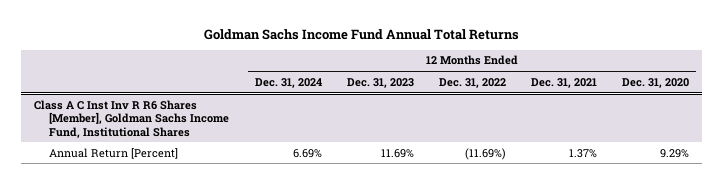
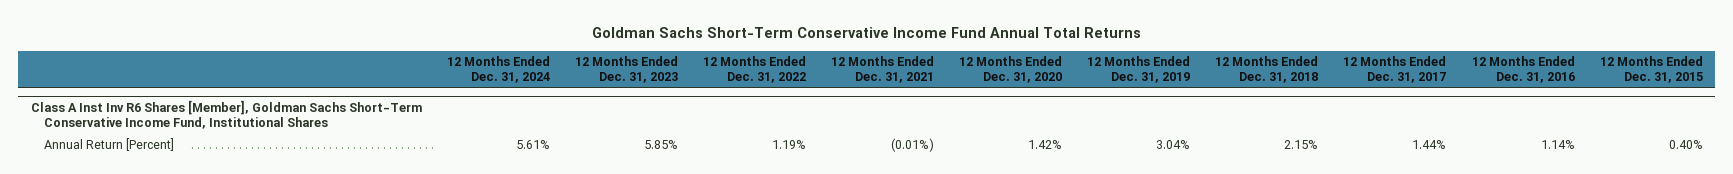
- Goldman Sachs Income Fund Annual Total Returns
+ Goldman Sachs Short-Term Conservative Income Fund Annual Total Returns
- | 12 Months Ended Dec. 31, 2024 | 12 Months Ended Dec. 31, 2023 | 12 Months Ended Dec. 31, 2022 | 12 Months Ended Dec. 31, 2021 | 12 Months Ended Dec. 31, 2020
+ | 12 Months Ended Dec. 31, 2024 | 12 Months Ended Dec. 31, 2023 | 12 Months Ended Dec. 31, 2022 | 12 Months Ended Dec. 31, 2021 | 12 Months Ended Dec. 31, 2020 | 12 Months Ended Dec. 31, 2019 | 12 Months Ended Dec. 31, 2018 | 12 Months Ended Dec. 31, 2017 | 12 Months Ended Dec. 31, 2016 | 12 Months Ended Dec. 31, 2015
- Class A C Inst Inv R R6 Shares [Member], Goldman Sachs Income Fund, Institutional Shares
- Annual Return [Percent] | 6.69% | 11.69% | (11.69%) | 1.37% | 9.29%
+ Class A Inst Inv R6 Shares [Member], Goldman Sachs Short-Term Conservative Income Fund, Institutional Shares
+ Annual Return [Percent] | 5.61% | 5.85% | 1.19% | (0.01%) | 1.42% | 3.04% | 2.15% | 1.44% | 1.14% | 0.40%

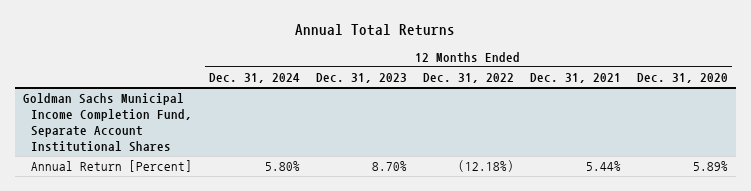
- Goldman Sachs Short-Term Conservative Income Fund Annual Total Returns
+ Annual Total Returns
- | 12 Months Ended Dec. 31, 2024 | 12 Months Ended Dec. 31, 2023 | 12 Months Ended Dec. 31, 2022 | 12 Months Ended Dec. 31, 2021 | 12 Months Ended Dec. 31, 2020 | 12 Months Ended Dec. 31, 2019 | 12 Months Ended Dec. 31, 2018 | 12 Months Ended Dec. 31, 2017 | 12 Months Ended Dec. 31, 2016 | 12 Months Ended Dec. 31, 2015
+ | 12 Months Ended Dec. 31, 2024 | 12 Months Ended Dec. 31, 2023 | 12 Months Ended Dec. 31, 2022 | 12 Months Ended Dec. 31, 2021 | 12 Months Ended Dec. 31, 2020
- Class A Inst Inv R6 Shares [Member], Goldman Sachs Short-Term Conservative Income Fund, Institutional Shares
- Annual Return [Percent] | 5.61% | 5.85% | 1.19% | (0.01%) | 1.42% | 3.04% | 2.15% | 1.44% | 1.14% | 0.40%
+ Goldman Sachs Municipal Income Completion Fund, Separate Account Institutional Shares
+ Annual Return [Percent] | 5.80% | 8.70% | (12.18%) | 5.44% | 5.89%

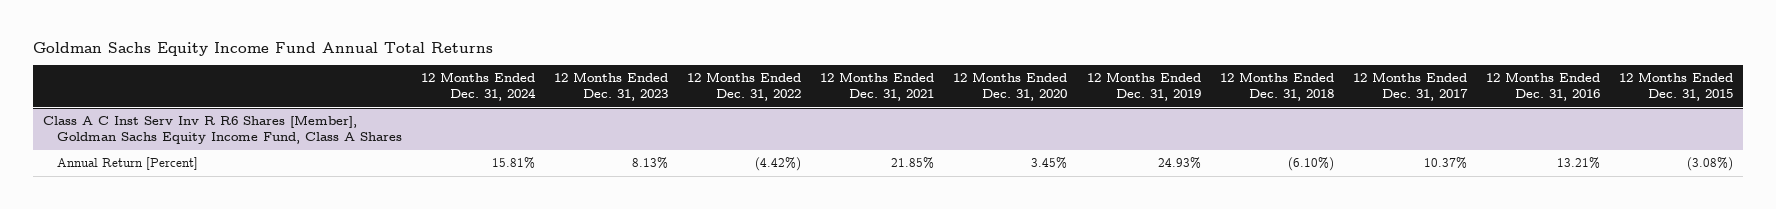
- Annual Total Returns
+ Goldman Sachs Equity Income Fund Annual Total Returns
- | 12 Months Ended Dec. 31, 2024 | 12 Months Ended Dec. 31, 2023 | 12 Months Ended Dec. 31, 2022 | 12 Months Ended Dec. 31, 2021 | 12 Months Ended Dec. 31, 2020
+ | 12 Months Ended Dec. 31, 2024 | 12 Months Ended Dec. 31, 2023 | 12 Months Ended Dec. 31, 2022 | 12 Months Ended Dec. 31, 2021 | 12 Months Ended Dec. 31, 2020 | 12 Months Ended Dec. 31, 2019 | 12 Months Ended Dec. 31, 2018 | 12 Months Ended Dec. 31, 2017 | 12 Months Ended Dec. 31, 2016 | 12 Months Ended Dec. 31, 2015
- Goldman Sachs Municipal Income Completion Fund, Separate Account Institutional Shares
- Annual Return [Percent] | 5.80% | 8.70% | (12.18%) | 5.44% | 5.89%
+ Class A C Inst Serv Inv R R6 Shares [Member], Goldman Sachs Equity Income Fund, Class A Shares
+ Annual Return [Percent] | 15.81% | 8.13% | (4.42%) | 21.85% | 3.45% | 24.93% | (6.10%) | 10.37% | 13.21% | (3.08%)

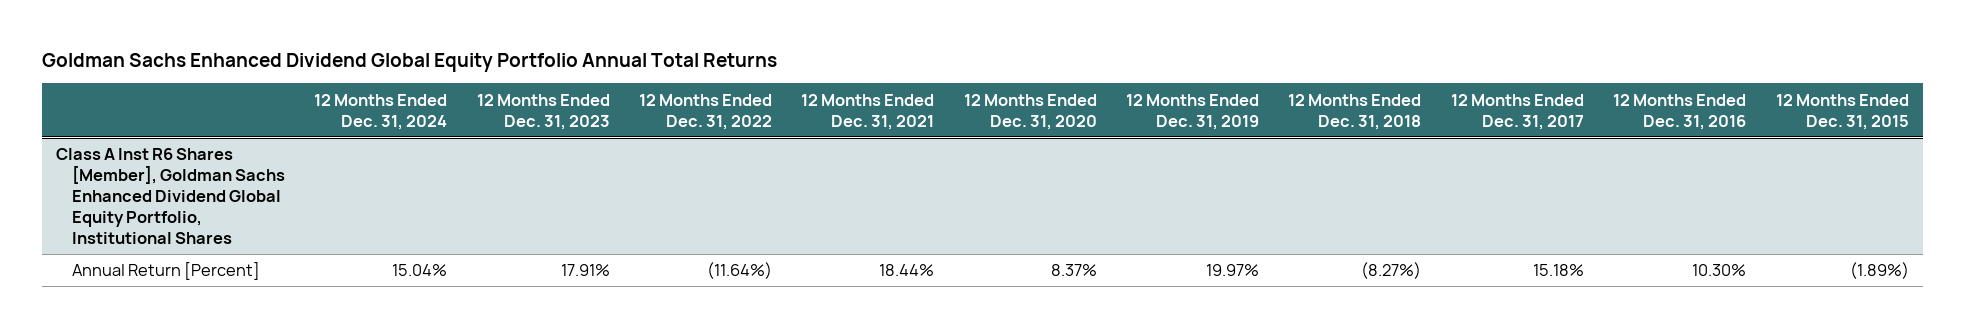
- Goldman Sachs Equity Income Fund Annual Total Returns
+ Goldman Sachs Enhanced Dividend Global Equity Portfolio Annual Total Returns
- Class A C Inst Serv Inv R R6 Shares [Member], Goldman Sachs Equity Income Fund, Class A Shares
- Annual Return [Percent] | 15.81% | 8.13% | (4.42%) | 21.85% | 3.45% | 24.93% | (6.10%) | 10.37% | 13.21% | (3.08%)
+ Class A Inst R6 Shares [Member], Goldman Sachs Enhanced Dividend Global Equity Portfolio, Institutional Shares
+ Annual Return [Percent] | 15.04% | 17.91% | (11.64%) | 18.44% | 8.37% | 19.97% | (8.27%) | 15.18% | 10.30% | (1.89%)

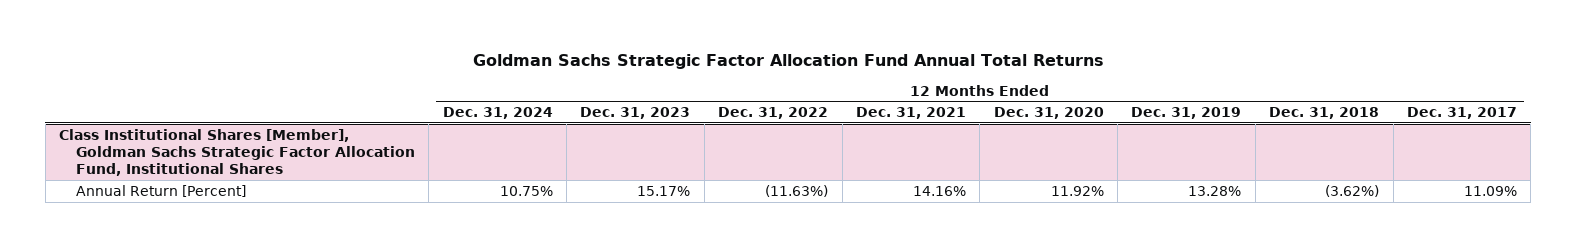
- Goldman Sachs Enhanced Dividend Global Equity Portfolio Annual Total Returns
+ Goldman Sachs Strategic Factor Allocation Fund Annual Total Returns
- | 12 Months Ended Dec. 31, 2024 | 12 Months Ended Dec. 31, 2023 | 12 Months Ended Dec. 31, 2022 | 12 Months Ended Dec. 31, 2021 | 12 Months Ended Dec. 31, 2020 | 12 Months Ended Dec. 31, 2019 | 12 Months Ended Dec. 31, 2018 | 12 Months Ended Dec. 31, 2017 | 12 Months Ended Dec. 31, 2016 | 12 Months Ended Dec. 31, 2015
+ | 12 Months Ended Dec. 31, 2024 | 12 Months Ended Dec. 31, 2023 | 12 Months Ended Dec. 31, 2022 | 12 Months Ended Dec. 31, 2021 | 12 Months Ended Dec. 31, 2020 | 12 Months Ended Dec. 31, 2019 | 12 Months Ended Dec. 31, 2018 | 12 Months Ended Dec. 31, 2017
- Class A Inst R6 Shares [Member], Goldman Sachs Enhanced Dividend Global Equity Portfolio, Institutional Shares
- Annual Return [Percent] | 15.04% | 17.91% | (11.64%) | 18.44% | 8.37% | 19.97% | (8.27%) | 15.18% | 10.30% | (1.89%)
+ Class Institutional Shares [Member], Goldman Sachs Strategic Factor Allocation Fund, Institutional Shares
+ Annual Return [Percent] | 10.75% | 15.17% | (11.63%) | 14.16% | 11.92% | 13.28% | (3.62%) | 11.09%

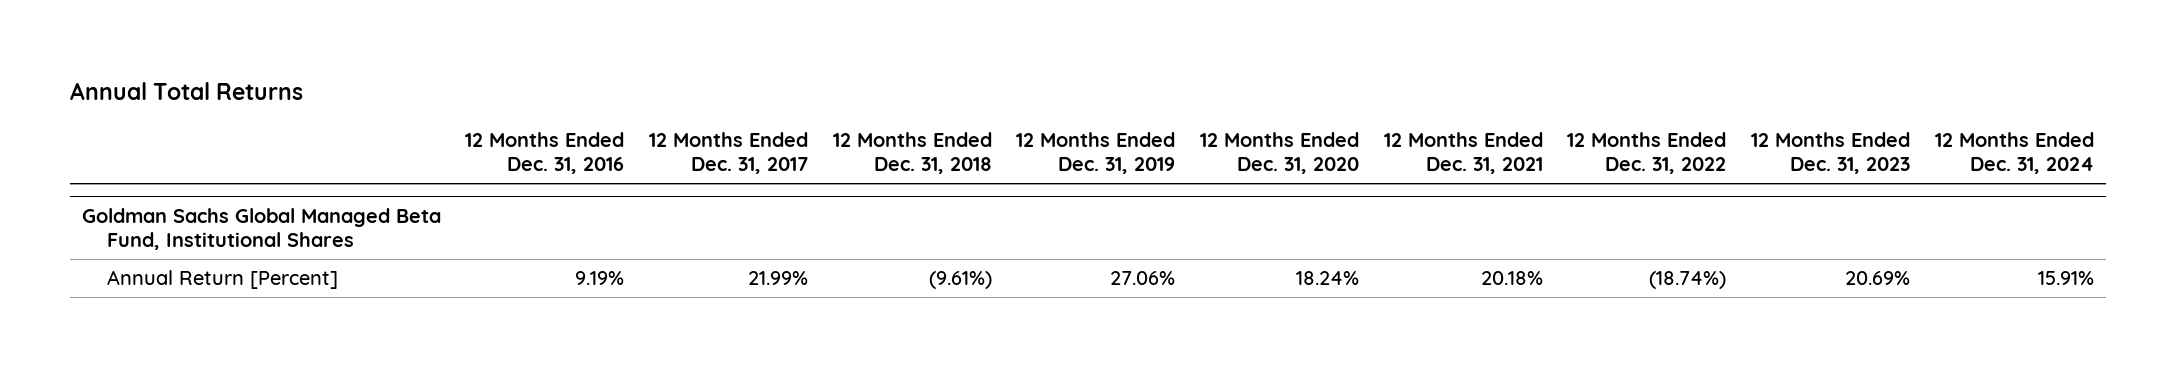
- Goldman Sachs Strategic Factor Allocation Fund Annual Total Returns
+ Annual Total Returns
- | 12 Months Ended Dec. 31, 2024 | 12 Months Ended Dec. 31, 2023 | 12 Months Ended Dec. 31, 2022 | 12 Months Ended Dec. 31, 2021 | 12 Months Ended Dec. 31, 2020 | 12 Months Ended Dec. 31, 2019 | 12 Months Ended Dec. 31, 2018 | 12 Months Ended Dec. 31, 2017
+ | 12 Months Ended Dec. 31, 2016 | 12 Months Ended Dec. 31, 2017 | 12 Months Ended Dec. 31, 2018 | 12 Months Ended Dec. 31, 2019 | 12 Months Ended Dec. 31, 2020 | 12 Months Ended Dec. 31, 2021 | 12 Months Ended Dec. 31, 2022 | 12 Months Ended Dec. 31, 2023 | 12 Months Ended Dec. 31, 2024
- Class Institutional Shares [Member], Goldman Sachs Strategic Factor Allocation Fund, Institutional Shares
- Annual Return [Percent] | 10.75% | 15.17% | (11.63%) | 14.16% | 11.92% | 13.28% | (3.62%) | 11.09%
+ Goldman Sachs Global Managed Beta Fund, Institutional Shares
+ Annual Return [Percent] | 9.19% | 21.99% | (9.61%) | 27.06% | 18.24% | 20.18% | (18.74%) | 20.69% | 15.91%

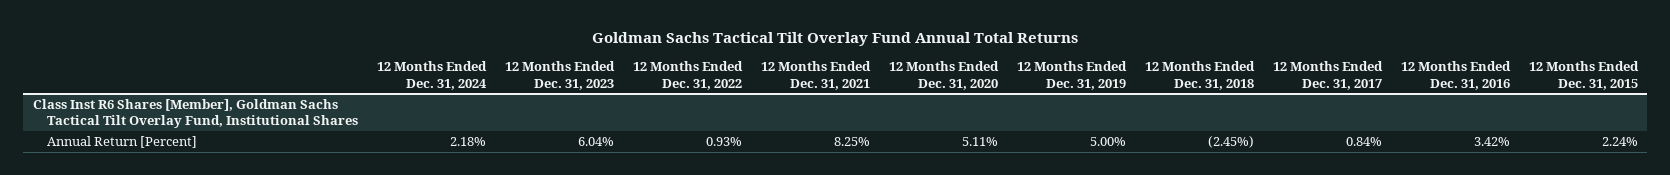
- Annual Total Returns
+ Goldman Sachs Tactical Tilt Overlay Fund Annual Total Returns
- | 12 Months Ended Dec. 31, 2016 | 12 Months Ended Dec. 31, 2017 | 12 Months Ended Dec. 31, 2018 | 12 Months Ended Dec. 31, 2019 | 12 Months Ended Dec. 31, 2020 | 12 Months Ended Dec. 31, 2021 | 12 Months Ended Dec. 31, 2022 | 12 Months Ended Dec. 31, 2023 | 12 Months Ended Dec. 31, 2024
+ | 12 Months Ended Dec. 31, 2024 | 12 Months Ended Dec. 31, 2023 | 12 Months Ended Dec. 31, 2022 | 12 Months Ended Dec. 31, 2021 | 12 Months Ended Dec. 31, 2020 | 12 Months Ended Dec. 31, 2019 | 12 Months Ended Dec. 31, 2018 | 12 Months Ended Dec. 31, 2017 | 12 Months Ended Dec. 31, 2016 | 12 Months Ended Dec. 31, 2015
- Goldman Sachs Global Managed Beta Fund, Institutional Shares
- Annual Return [Percent] | 9.19% | 21.99% | (9.61%) | 27.06% | 18.24% | 20.18% | (18.74%) | 20.69% | 15.91%
+ Class Inst R6 Shares [Member], Goldman Sachs Tactical Tilt Overlay Fund, Institutional Shares
+ Annual Return [Percent] | 2.18% | 6.04% | 0.93% | 8.25% | 5.11% | 5.00% | (2.45%) | 0.84% | 3.42% | 2.24%

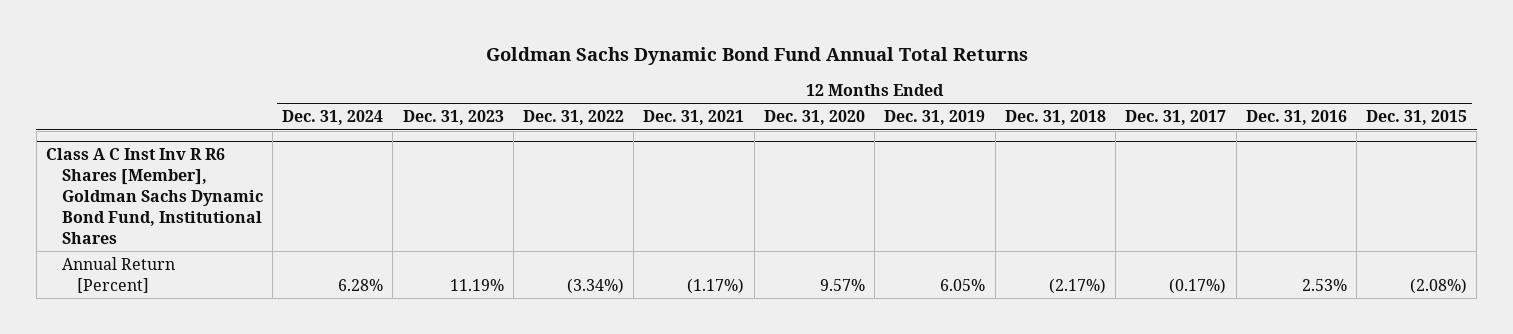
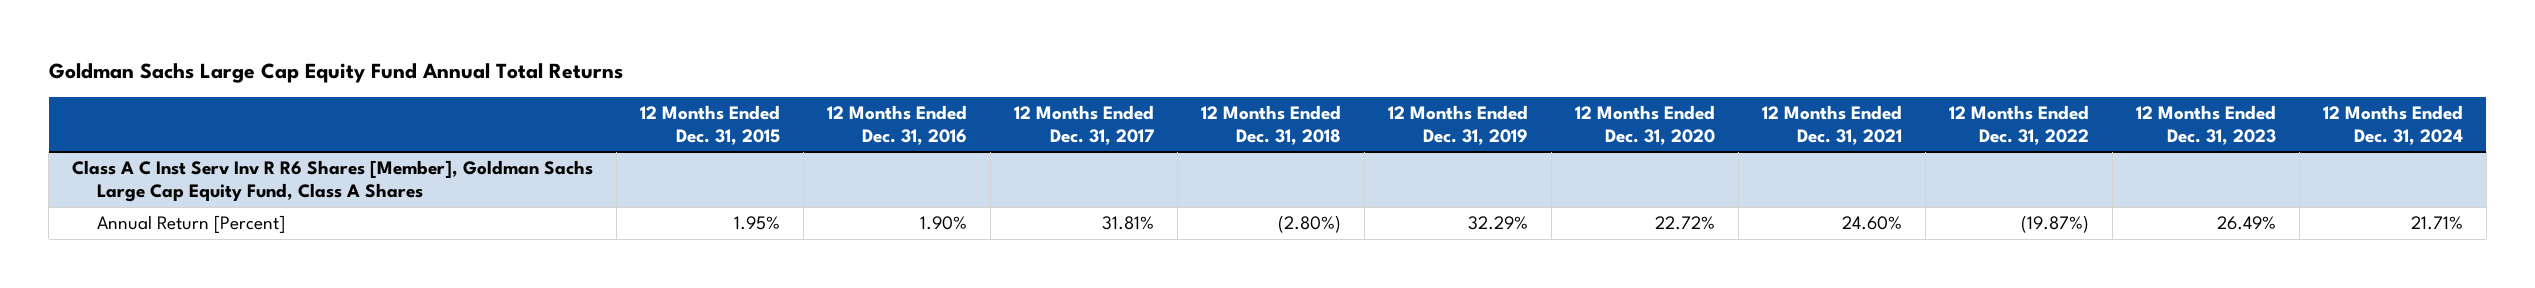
- Goldman Sachs Dynamic Bond Fund Annual Total Returns
+ Goldman Sachs Large Cap Equity Fund Annual Total Returns
- | 12 Months Ended Dec. 31, 2024 | 12 Months Ended Dec. 31, 2023 | 12 Months Ended Dec. 31, 2022 | 12 Months Ended Dec. 31, 2021 | 12 Months Ended Dec. 31, 2020 | 12 Months Ended Dec. 31, 2019 | 12 Months Ended Dec. 31, 2018 | 12 Months Ended Dec. 31, 2017 | 12 Months Ended Dec. 31, 2016 | 12 Months Ended Dec. 31, 2015
+ | 12 Months Ended Dec. 31, 2015 | 12 Months Ended Dec. 31, 2016 | 12 Months Ended Dec. 31, 2017 | 12 Months Ended Dec. 31, 2018 | 12 Months Ended Dec. 31, 2019 | 12 Months Ended Dec. 31, 2020 | 12 Months Ended Dec. 31, 2021 | 12 Months Ended Dec. 31, 2022 | 12 Months Ended Dec. 31, 2023 | 12 Months Ended Dec. 31, 2024
- Class A C Inst Inv R R6 Shares [Member], Goldman Sachs Dynamic Bond Fund, Institutional Shares
- Annual Return [Percent] | 6.28% | 11.19% | (3.34%) | (1.17%) | 9.57% | 6.05% | (2.17%) | (0.17%) | 2.53% | (2.08%)
+ Class A C Inst Serv Inv R R6 Shares [Member], Goldman Sachs Large Cap Equity Fund, Class A Shares
+ Annual Return [Percent] | 1.95% | 1.90% | 31.81% | (2.80%) | 32.29% | 22.72% | 24.60% | (19.87%) | 26.49% | 21.71%

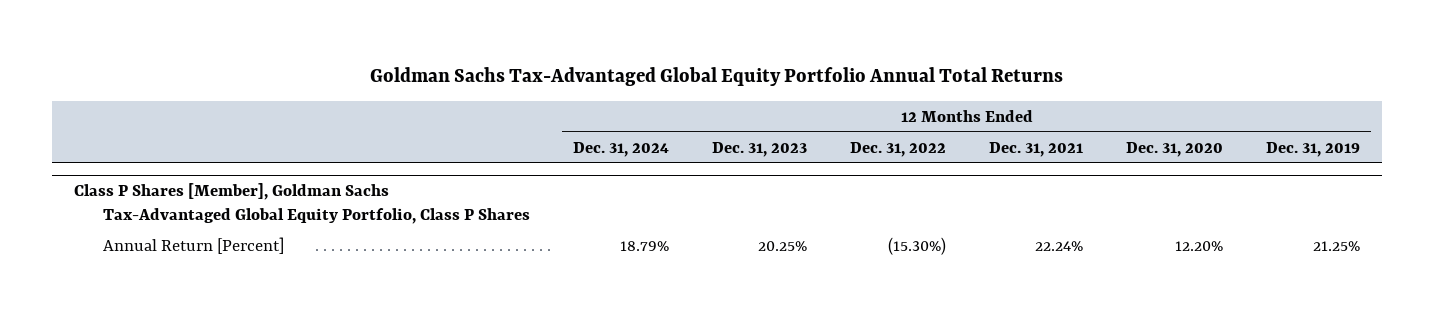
- Goldman Sachs Large Cap Equity Fund Annual Total Returns
+ Goldman Sachs Tax-Advantaged Global Equity Portfolio Annual Total Returns
- | 12 Months Ended Dec. 31, 2015 | 12 Months Ended Dec. 31, 2016 | 12 Months Ended Dec. 31, 2017 | 12 Months Ended Dec. 31, 2018 | 12 Months Ended Dec. 31, 2019 | 12 Months Ended Dec. 31, 2020 | 12 Months Ended Dec. 31, 2021 | 12 Months Ended Dec. 31, 2022 | 12 Months Ended Dec. 31, 2023 | 12 Months Ended Dec. 31, 2024
+ | 12 Months Ended Dec. 31, 2024 | 12 Months Ended Dec. 31, 2023 | 12 Months Ended Dec. 31, 2022 | 12 Months Ended Dec. 31, 2021 | 12 Months Ended Dec. 31, 2020 | 12 Months Ended Dec. 31, 2019
- Class A C Inst Serv Inv R R6 Shares [Member], Goldman Sachs Large Cap Equity Fund, Class A Shares
- Annual Return [Percent] | 1.95% | 1.90% | 31.81% | (2.80%) | 32.29% | 22.72% | 24.60% | (19.87%) | 26.49% | 21.71%
+ Class P Shares [Member], Goldman Sachs Tax-Advantaged Global Equity Portfolio, Class P Shares
+ Annual Return [Percent] | 18.79% | 20.25% | (15.30%) | 22.24% | 12.20% | 21.25%

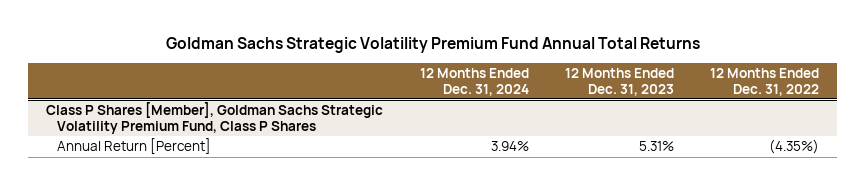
- Goldman Sachs Tax-Advantaged Global Equity Portfolio Annual Total Returns
+ Goldman Sachs Strategic Volatility Premium Fund Annual Total Returns
- | 12 Months Ended Dec. 31, 2024 | 12 Months Ended Dec. 31, 2023 | 12 Months Ended Dec. 31, 2022 | 12 Months Ended Dec. 31, 2021 | 12 Months Ended Dec. 31, 2020 | 12 Months Ended Dec. 31, 2019
+ | 12 Months Ended Dec. 31, 2024 | 12 Months Ended Dec. 31, 2023 | 12 Months Ended Dec. 31, 2022
- Class P Shares [Member], Goldman Sachs Tax-Advantaged Global Equity Portfolio, Class P Shares
- Annual Return [Percent] | 18.79% | 20.25% | (15.30%) | 22.24% | 12.20% | 21.25%
+ Class P Shares [Member], Goldman Sachs Strategic Volatility Premium Fund, Class P Shares
+ Annual Return [Percent] | 3.94% | 5.31% | (4.35%)

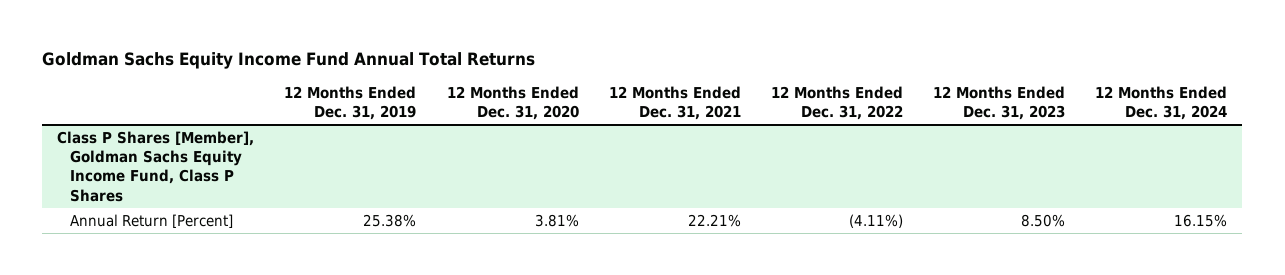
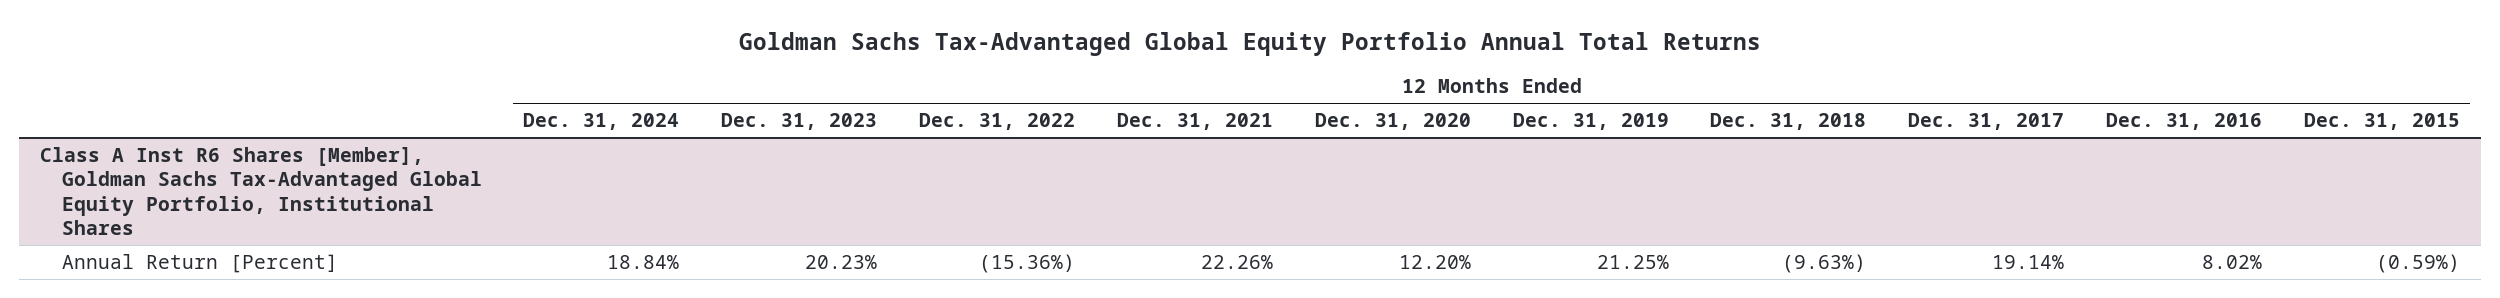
- Goldman Sachs Equity Income Fund Annual Total Returns
+ Goldman Sachs Tax-Advantaged Global Equity Portfolio Annual Total Returns
- | 12 Months Ended Dec. 31, 2019 | 12 Months Ended Dec. 31, 2020 | 12 Months Ended Dec. 31, 2021 | 12 Months Ended Dec. 31, 2022 | 12 Months Ended Dec. 31, 2023 | 12 Months Ended Dec. 31, 2024
+ | 12 Months Ended Dec. 31, 2024 | 12 Months Ended Dec. 31, 2023 | 12 Months Ended Dec. 31, 2022 | 12 Months Ended Dec. 31, 2021 | 12 Months Ended Dec. 31, 2020 | 12 Months Ended Dec. 31, 2019 | 12 Months Ended Dec. 31, 2018 | 12 Months Ended Dec. 31, 2017 | 12 Months Ended Dec. 31, 2016 | 12 Months Ended Dec. 31, 2015
- Class P Shares [Member], Goldman Sachs Equity Income Fund, Class P Shares
- Annual Return [Percent] | 25.38% | 3.81% | 22.21% | (4.11%) | 8.50% | 16.15%
+ Class A Inst R6 Shares [Member], Goldman Sachs Tax-Advantaged Global Equity Portfolio, Institutional Shares
+ Annual Return [Percent] | 18.84% | 20.23% | (15.36%) | 22.26% | 12.20% | 21.25% | (9.63%) | 19.14% | 8.02% | (0.59%)

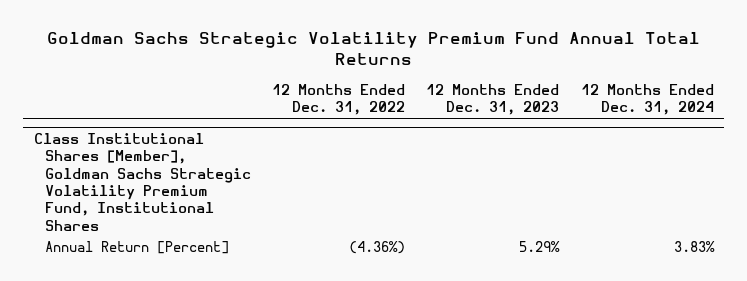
- Goldman Sachs Tax-Advantaged Global Equity Portfolio Annual Total Returns
+ Goldman Sachs Strategic Volatility Premium Fund Annual Total Returns
- | 12 Months Ended Dec. 31, 2024 | 12 Months Ended Dec. 31, 2023 | 12 Months Ended Dec. 31, 2022 | 12 Months Ended Dec. 31, 2021 | 12 Months Ended Dec. 31, 2020 | 12 Months Ended Dec. 31, 2019 | 12 Months Ended Dec. 31, 2018 | 12 Months Ended Dec. 31, 2017 | 12 Months Ended Dec. 31, 2016 | 12 Months Ended Dec. 31, 2015
+ | 12 Months Ended Dec. 31, 2022 | 12 Months Ended Dec. 31, 2023 | 12 Months Ended Dec. 31, 2024
- Class A Inst R6 Shares [Member], Goldman Sachs Tax-Advantaged Global Equity Portfolio, Institutional Shares
- Annual Return [Percent] | 18.84% | 20.23% | (15.36%) | 22.26% | 12.20% | 21.25% | (9.63%) | 19.14% | 8.02% | (0.59%)
+ Class Institutional Shares [Member], Goldman Sachs Strategic Volatility Premium Fund, Institutional Shares
+ Annual Return [Percent] | (4.36%) | 5.29% | 3.83%

